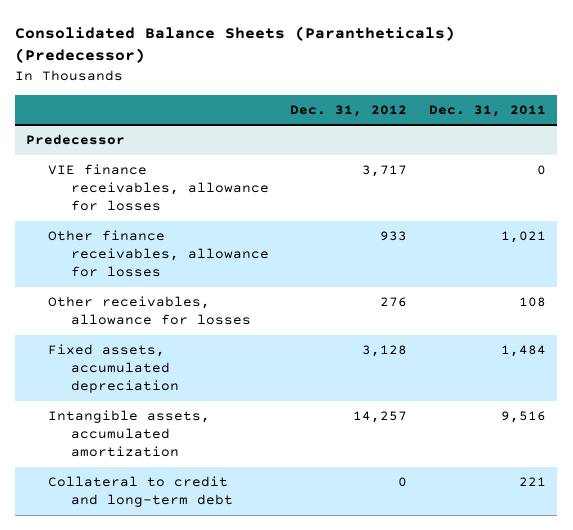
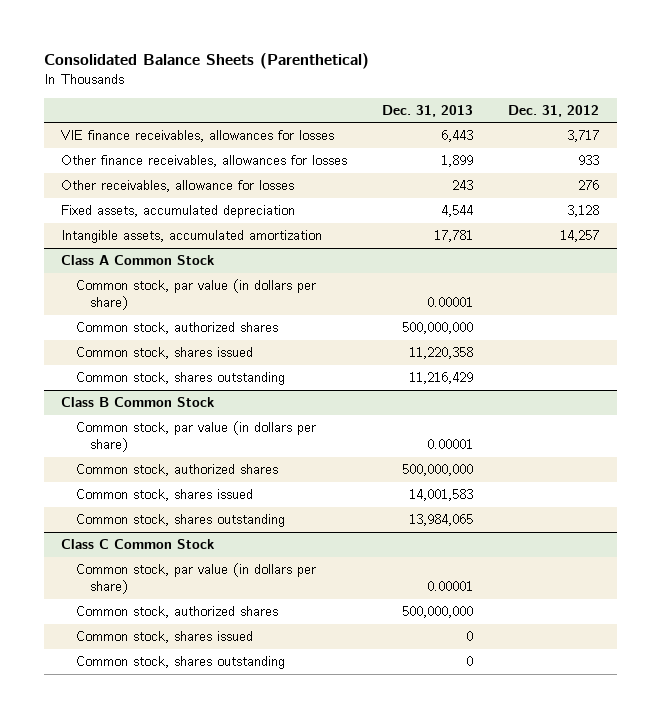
- Consolidated Balance Sheets (Parantheticals) (Predecessor)
+ Consolidated Balance Sheets (Parenthetical)
- | Dec. 31, 2012 | Dec. 31, 2011
+ | Dec. 31, 2013 | Dec. 31, 2012
- Predecessor
- VIE finance receivables, allowance for losses | 3,717 | 0
- Other finance receivables, allowance for losses | 933 | 1,021
+ VIE finance receivables, allowances for losses | 6,443 | 3,717
+ Other finance receivables, allowances for losses | 1,899 | 933
- Collateral to credit and long-term debt | 0 | 221
+ Class A Common Stock
+ Common stock, par value (in dollars per share) | 0.00001 |
+ Common stock, authorized shares | 500,000,000 |
+ Common stock, shares issued | 11,220,358 |
+ Common stock, shares outstanding | 11,216,429 |
+ Class B Common Stock
+ Common stock, par value (in dollars per share) | 0.00001 |
+ Common stock, authorized shares | 500,000,000 |
+ Common stock, shares issued | 14,001,583 |
+ Common stock, shares outstanding | 13,984,065 |
+ Class C Common Stock
+ Common stock, par value (in dollars per share) | 0.00001 |
+ Common stock, authorized shares | 500,000,000 |
+ Common stock, shares issued | 0 |
+ Common stock, shares outstanding | 0 |

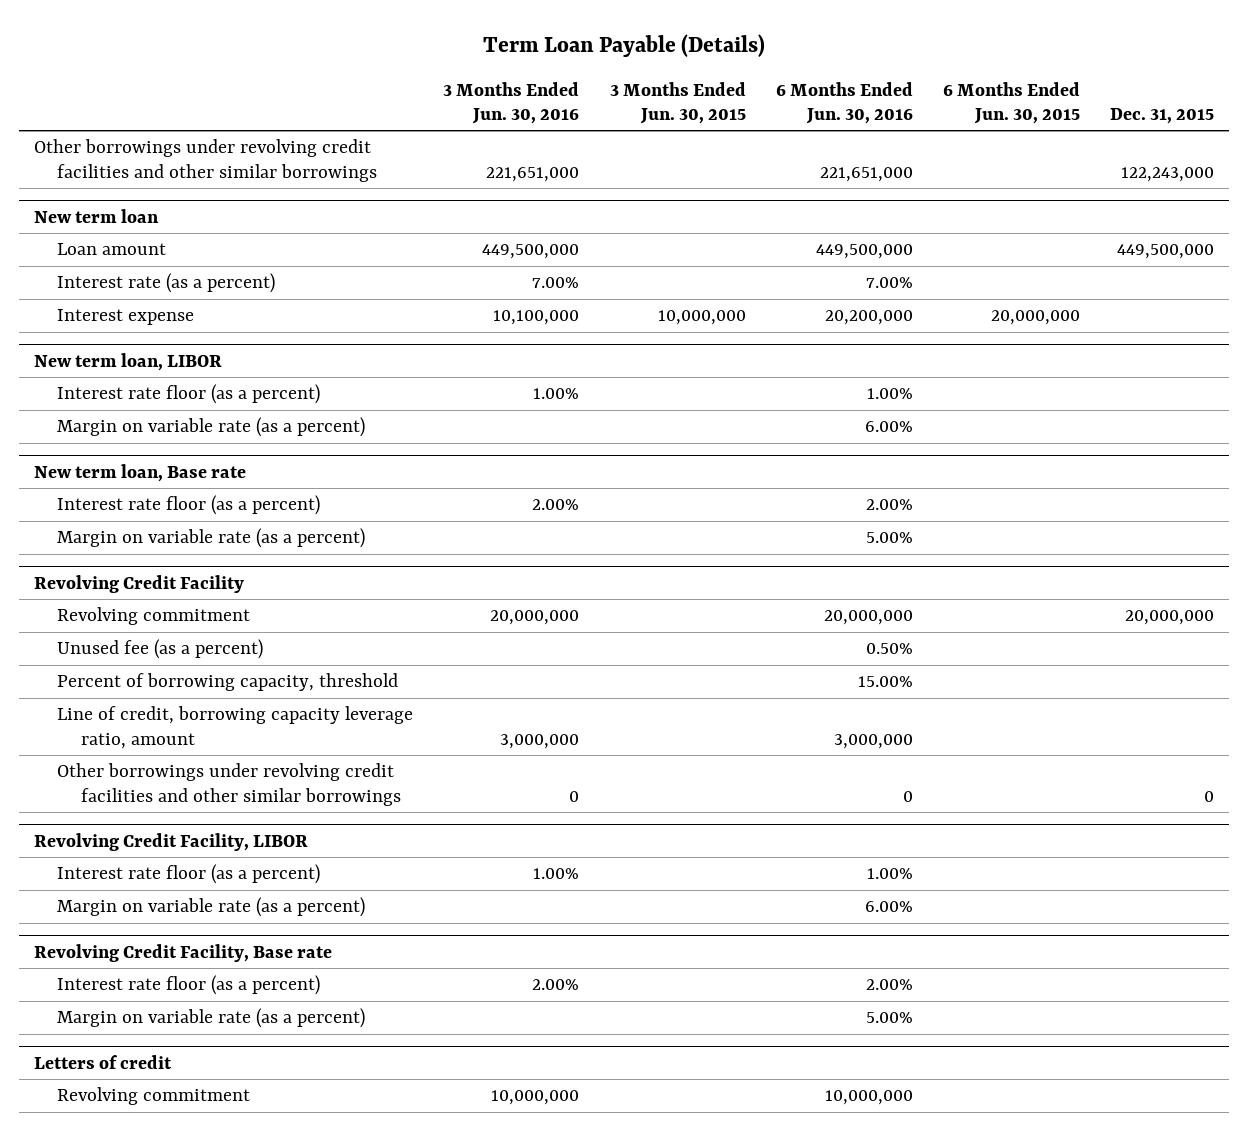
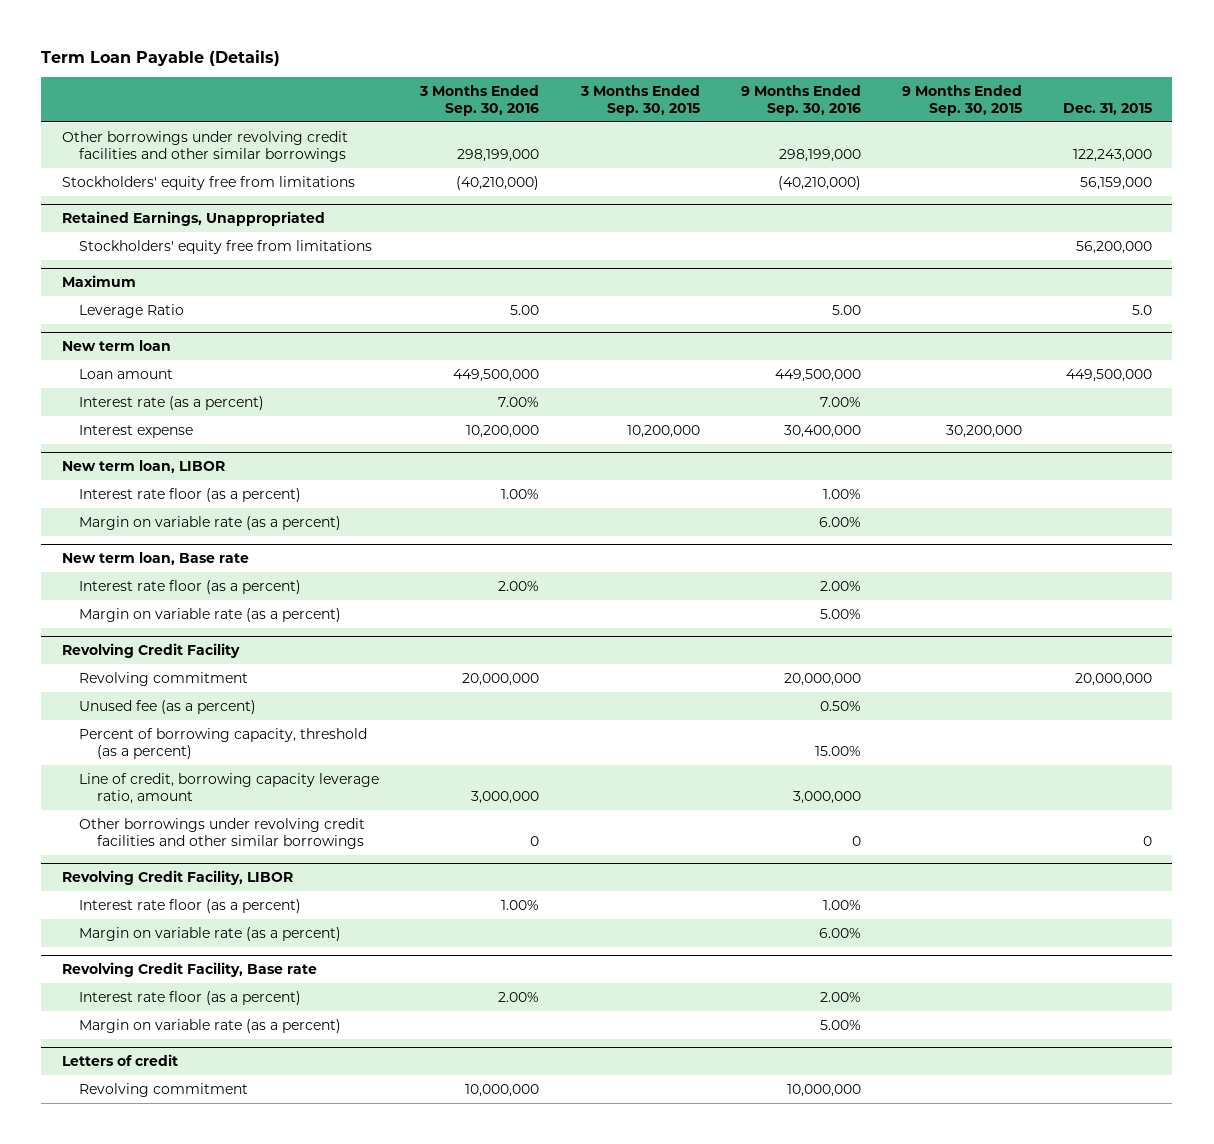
- | 3 Months Ended Jun. 30, 2016 | 3 Months Ended Jun. 30, 2015 | 6 Months Ended Jun. 30, 2016 | 6 Months Ended Jun. 30, 2015 | Dec. 31, 2015
+ | 3 Months Ended Sep. 30, 2016 | 3 Months Ended Sep. 30, 2015 | 9 Months Ended Sep. 30, 2016 | 9 Months Ended Sep. 30, 2015 | Dec. 31, 2015
+ Stockholders' equity free from limitations | (40,210,000) | | (40,210,000) | | 56,159,000
+ Retained Earnings, Unappropriated
+ Stockholders' equity free from limitations | | | | | 56,200,000
+ Maximum
+ Leverage Ratio | 5.00 | | 5.00 | | 5.0
@ Revolving Credit Facility
- Percent of borrowing capacity, threshold | | | 15.00% | |
+ Percent of borrowing capacity, threshold (as a percent) | | | 15.00% | |

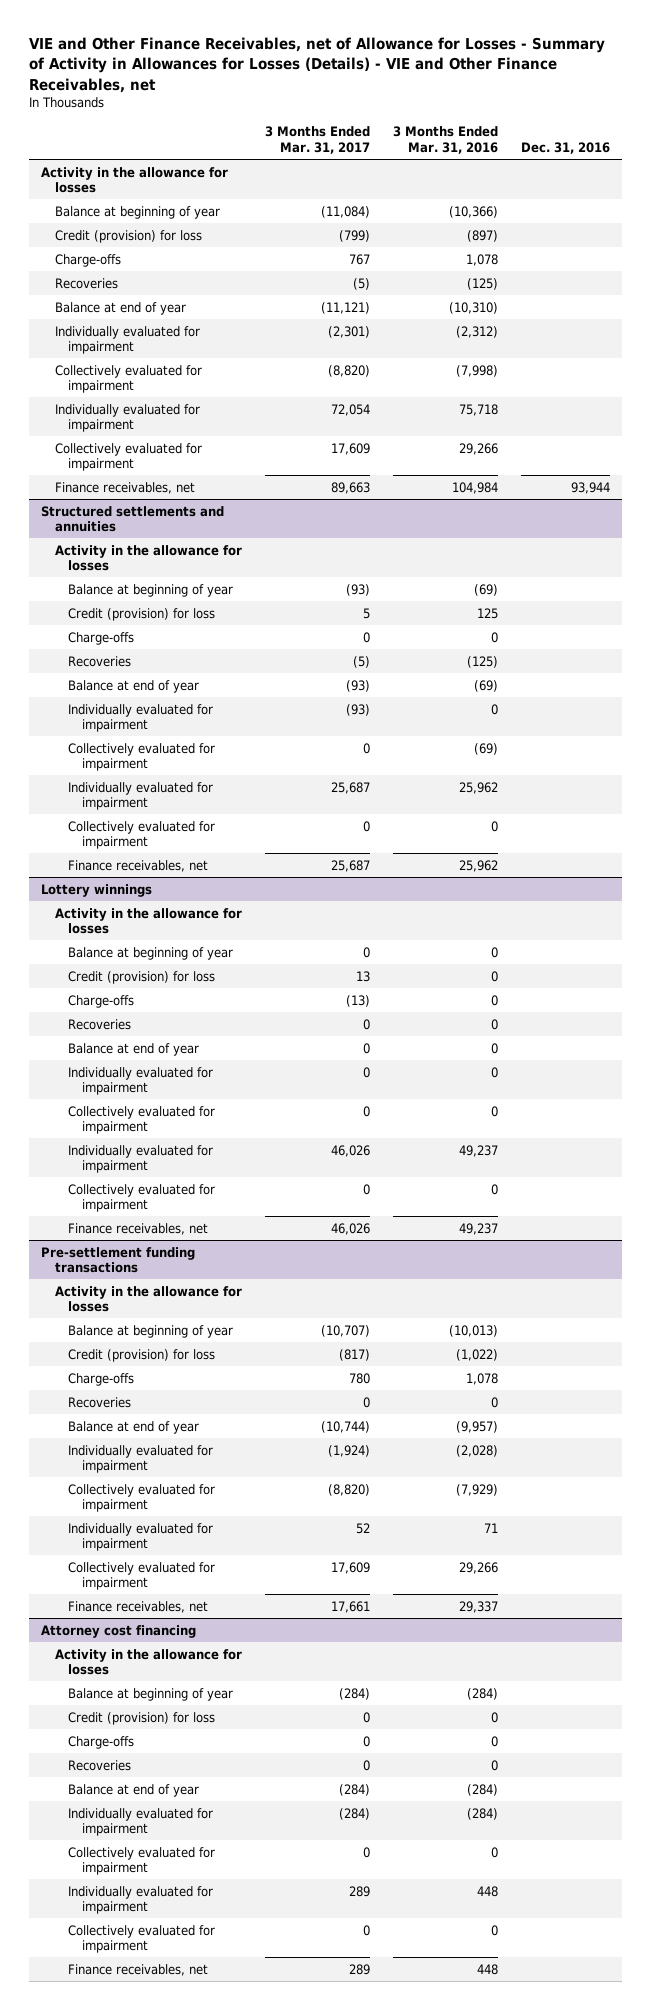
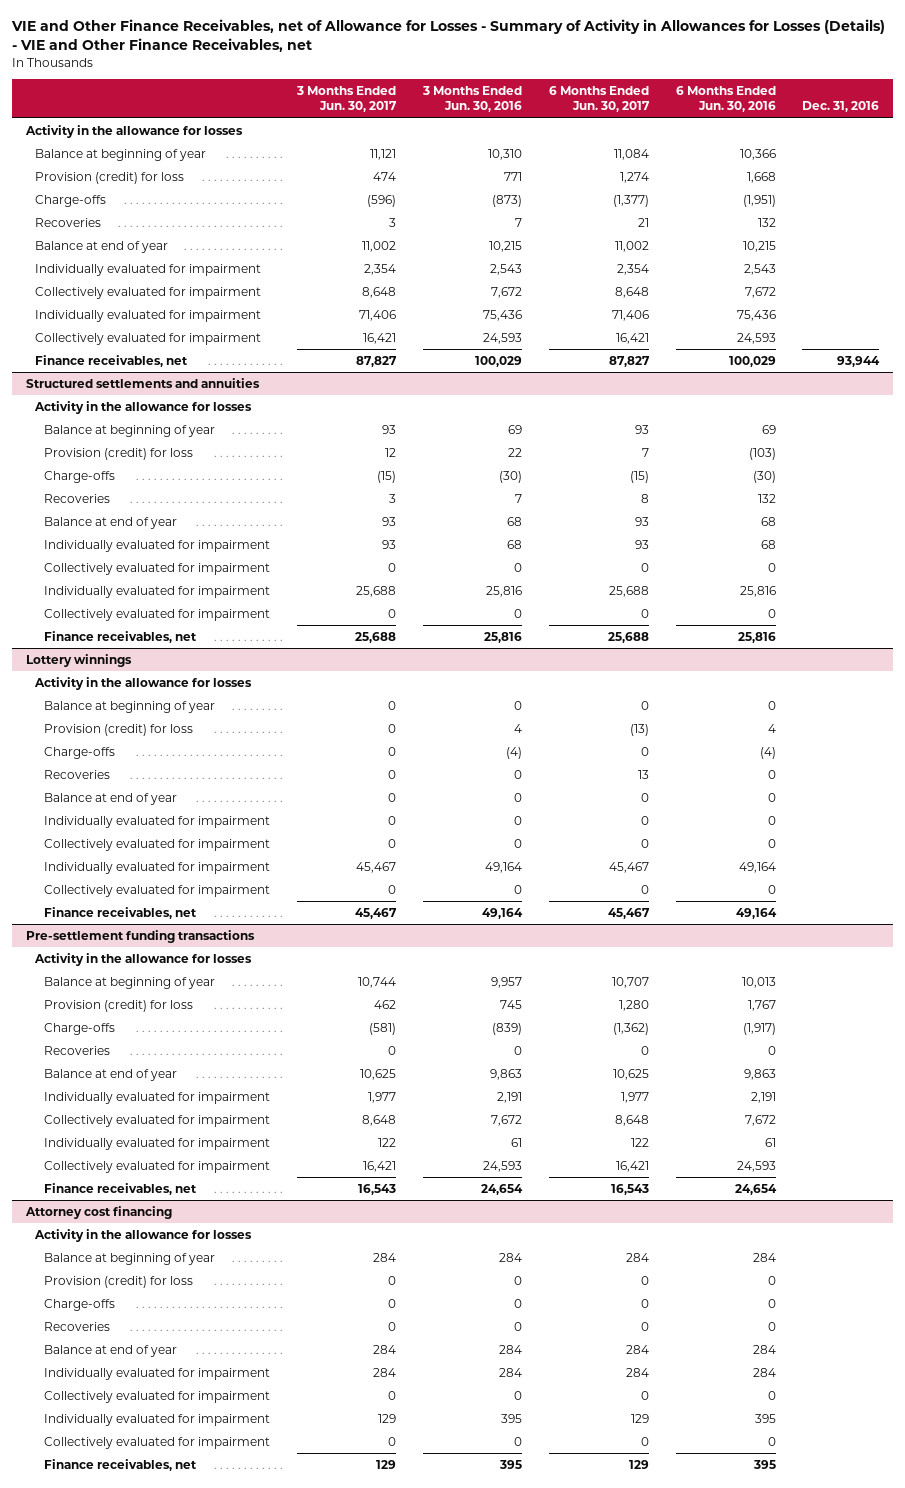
- | 3 Months Ended Mar. 31, 2017 | 3 Months Ended Mar. 31, 2016 | Dec. 31, 2016
+ | 3 Months Ended Jun. 30, 2017 | 3 Months Ended Jun. 30, 2016 | 6 Months Ended Jun. 30, 2017 | 6 Months Ended Jun. 30, 2016 | Dec. 31, 2016
- Credit (provision) for loss | (799) | (897) |
+ Provision (credit) for loss | 474 | 771 | 1,274 | 1,668 |
@ Structured settlements and annuities
- Credit (provision) for loss | 5 | 125 |
+ Provision (credit) for loss | 12 | 22 | 7 | (103) |
@ Lottery winnings
- Credit (provision) for loss | 13 | 0 |
+ Provision (credit) for loss | 0 | 4 | (13) | 4 |
@ Pre-settlement funding transactions
- Credit (provision) for loss | (817) | (1,022) |
+ Provision (credit) for loss | 462 | 745 | 1,280 | 1,767 |
@ Attorney cost financing
- Credit (provision) for loss | 0 | 0 |
+ Provision (credit) for loss | 0 | 0 | 0 | 0 |

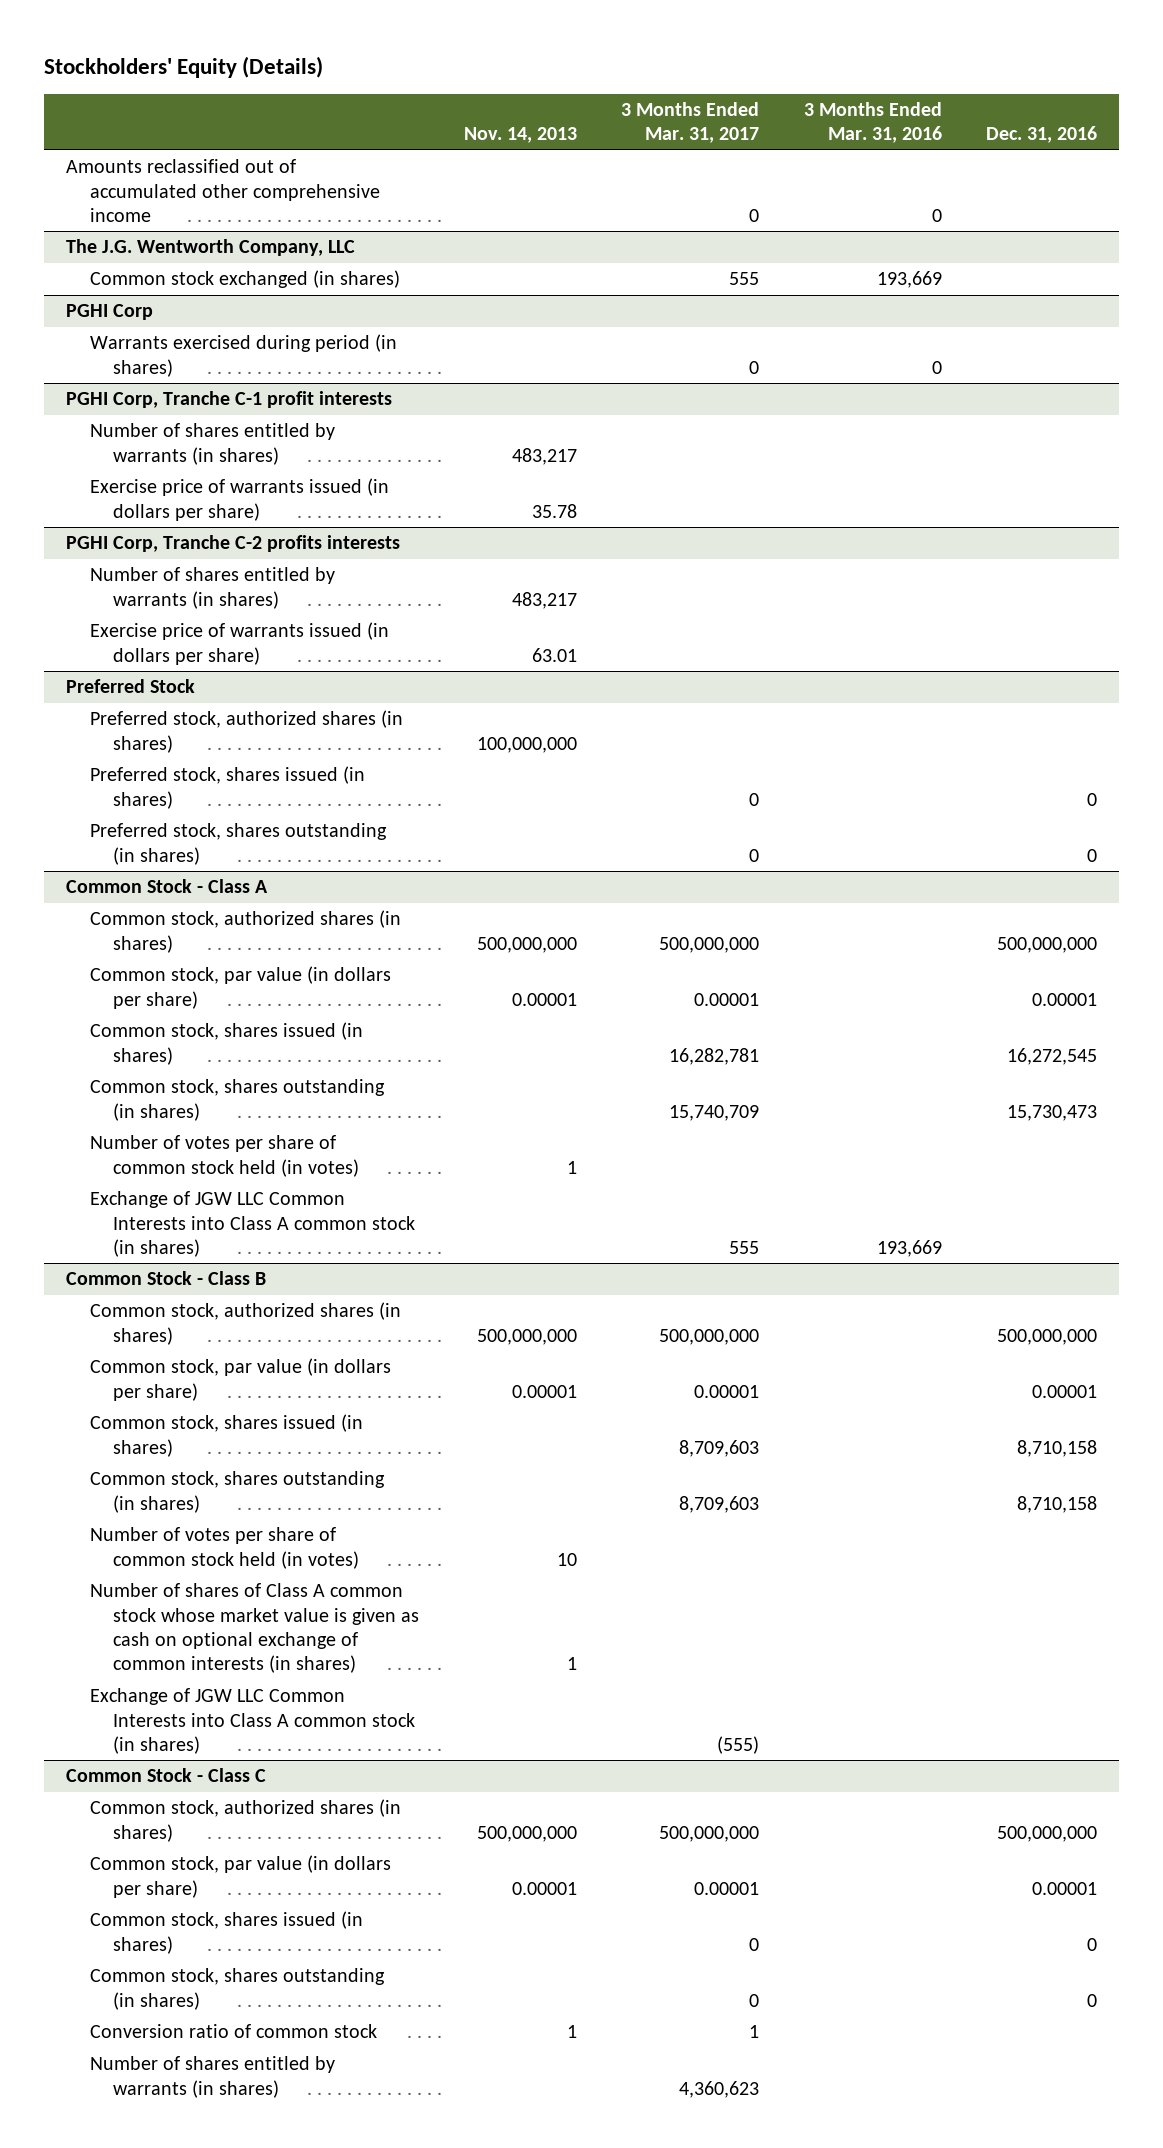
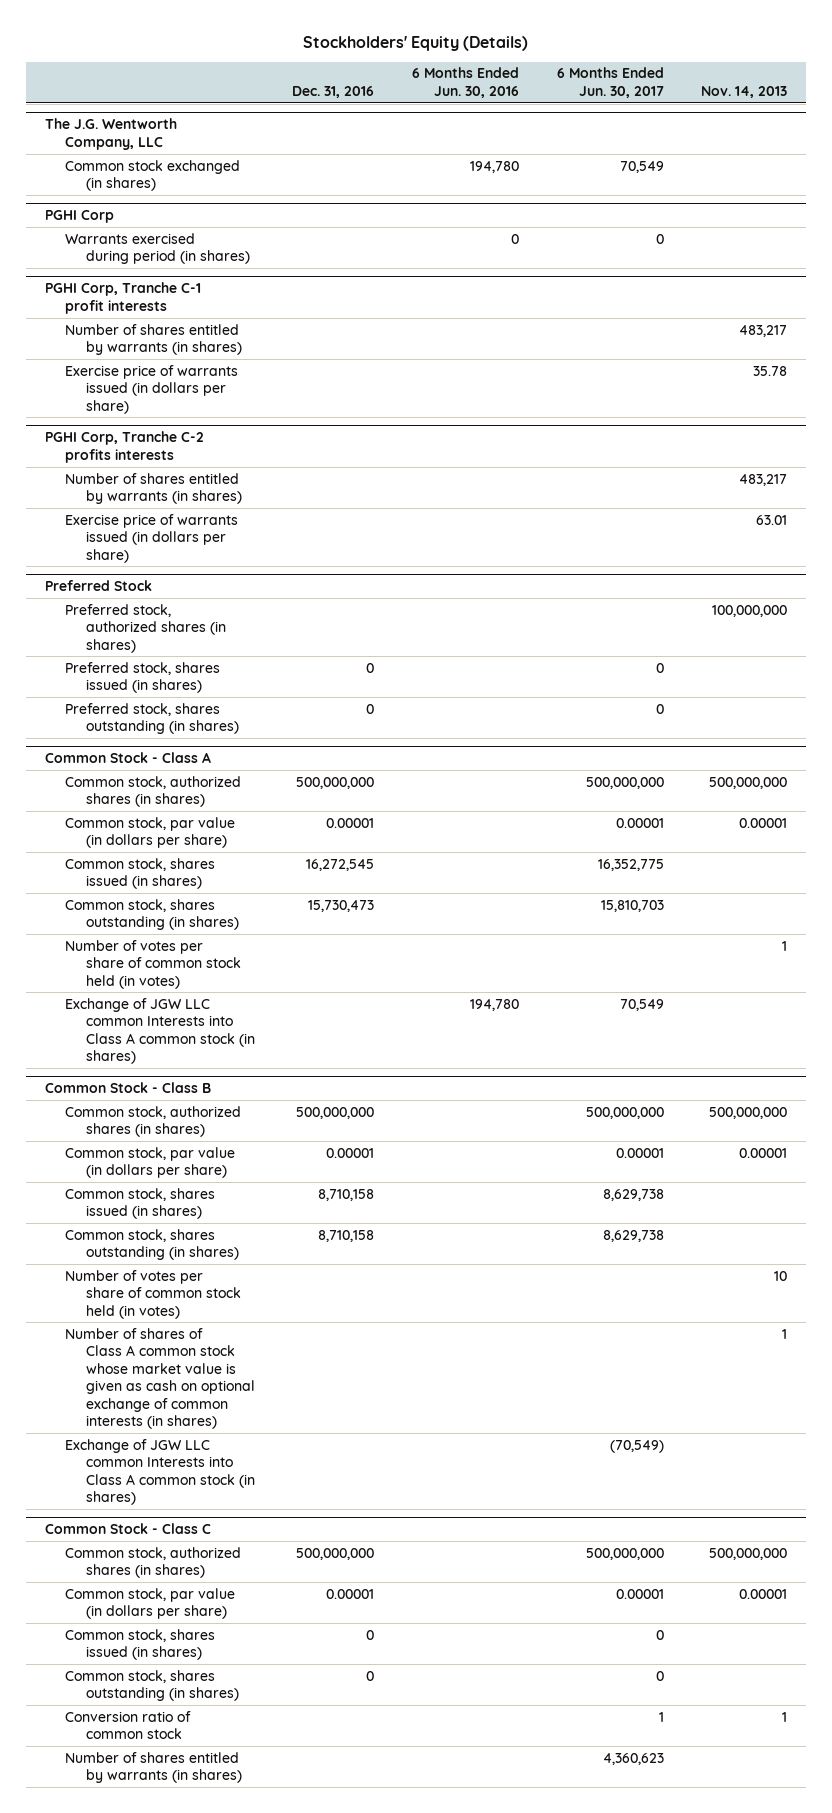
- | Nov. 14, 2013 | 3 Months Ended Mar. 31, 2017 | 3 Months Ended Mar. 31, 2016 | Dec. 31, 2016
+ | Dec. 31, 2016 | 6 Months Ended Jun. 30, 2016 | 6 Months Ended Jun. 30, 2017 | Nov. 14, 2013
- Amounts reclassified out of accumulated other comprehensive income | | 0 | 0 |
@ Common Stock - Class A
- Exchange of JGW LLC Common Interests into Class A common stock (in shares) | | 555 | 193,669 |
+ Exchange of JGW LLC common Interests into Class A common stock (in shares) | | 194,780 | 70,549 |
@ Common Stock - Class B
- Exchange of JGW LLC Common Interests into Class A common stock (in shares) | | (555) | |
+ Exchange of JGW LLC common Interests into Class A common stock (in shares) | | | (70,549) |

